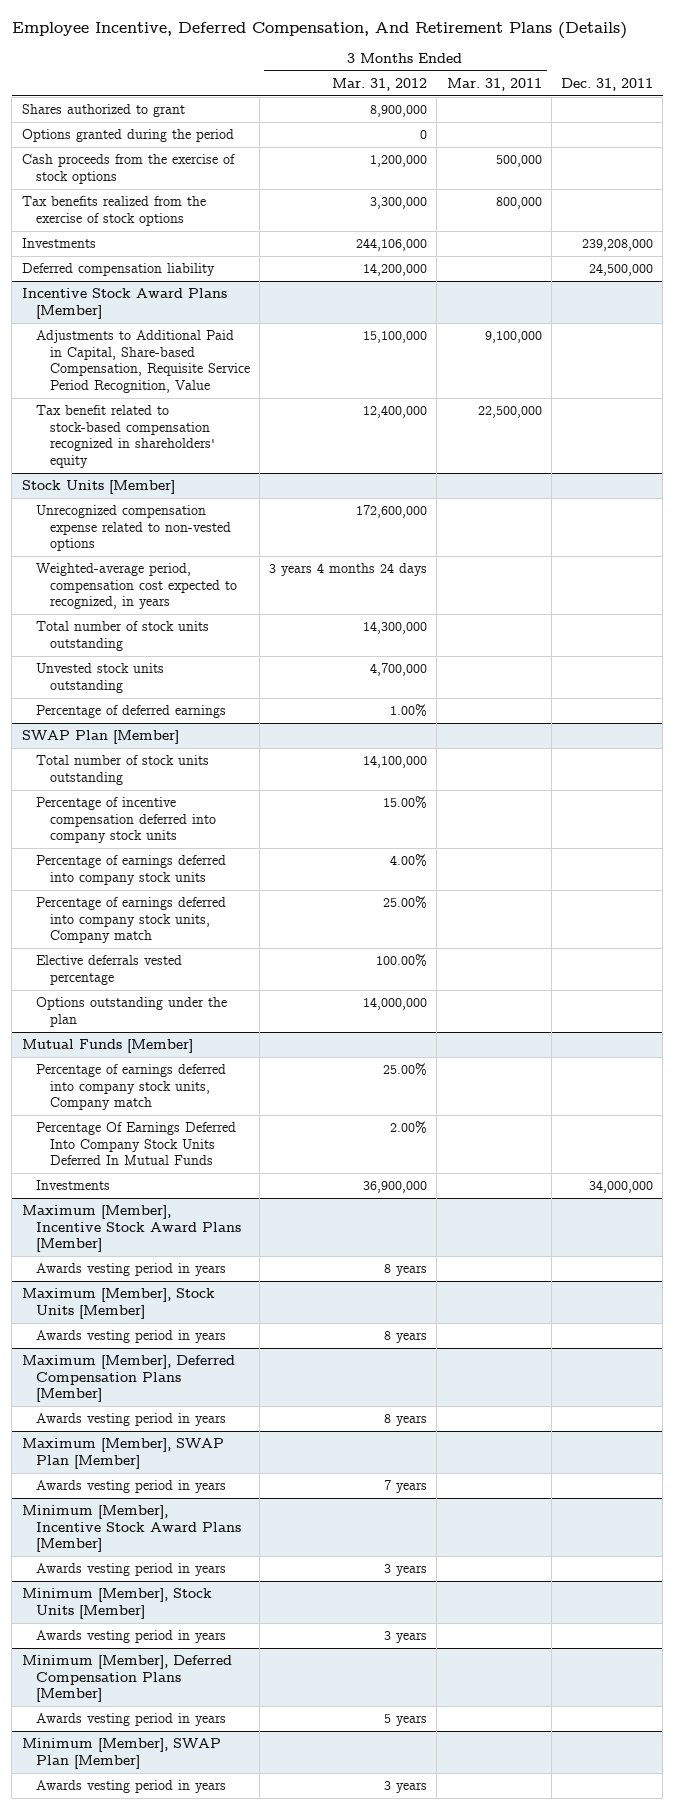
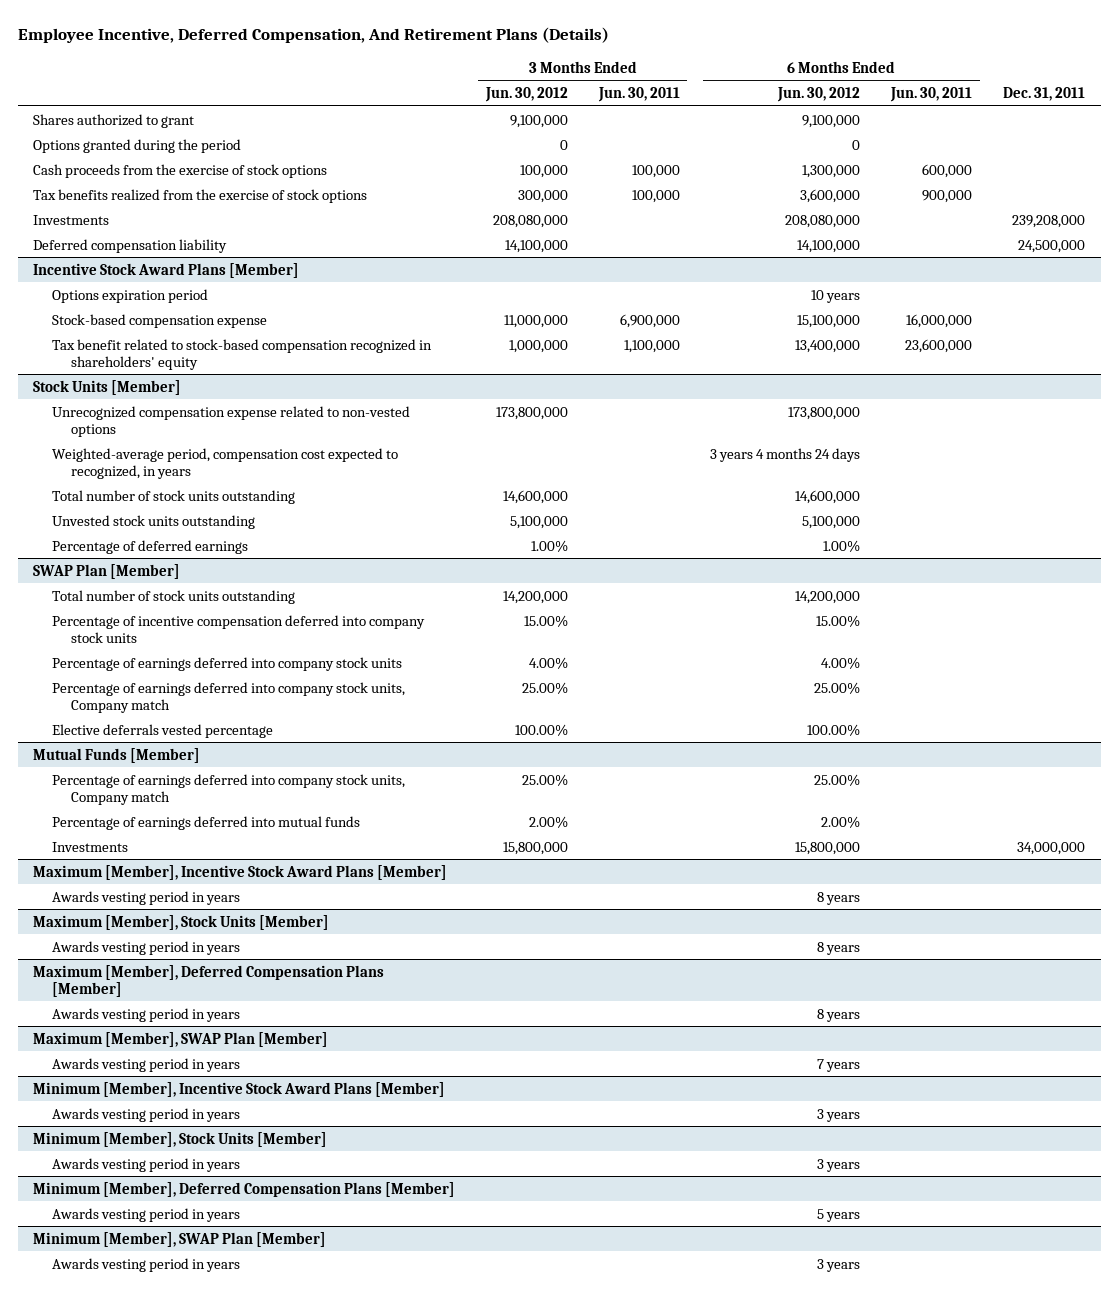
- | 3 Months Ended Mar. 31, 2012 | 3 Months Ended Mar. 31, 2011 | Dec. 31, 2011
+ | 3 Months Ended Jun. 30, 2012 | 3 Months Ended Jun. 30, 2011 | 6 Months Ended Jun. 30, 2012 | 6 Months Ended Jun. 30, 2011 | Dec. 31, 2011
@ Incentive Stock Award Plans [Member]
- Adjustments to Additional Paid in Capital, Share-based Compensation, Requisite Service Period Recognition, Value | 15,100,000 | 9,100,000 |
+ Options expiration period | | | 10 years | |
+ Stock-based compensation expense | 11,000,000 | 6,900,000 | 15,100,000 | 16,000,000 |
@ SWAP Plan [Member]
- Options outstanding under the plan | 14,000,000 | |
@ Mutual Funds [Member]
- Percentage Of Earnings Deferred Into Company Stock Units Deferred In Mutual Funds | 2.00% | |
+ Percentage of earnings deferred into mutual funds | 2.00% | | 2.00% | |

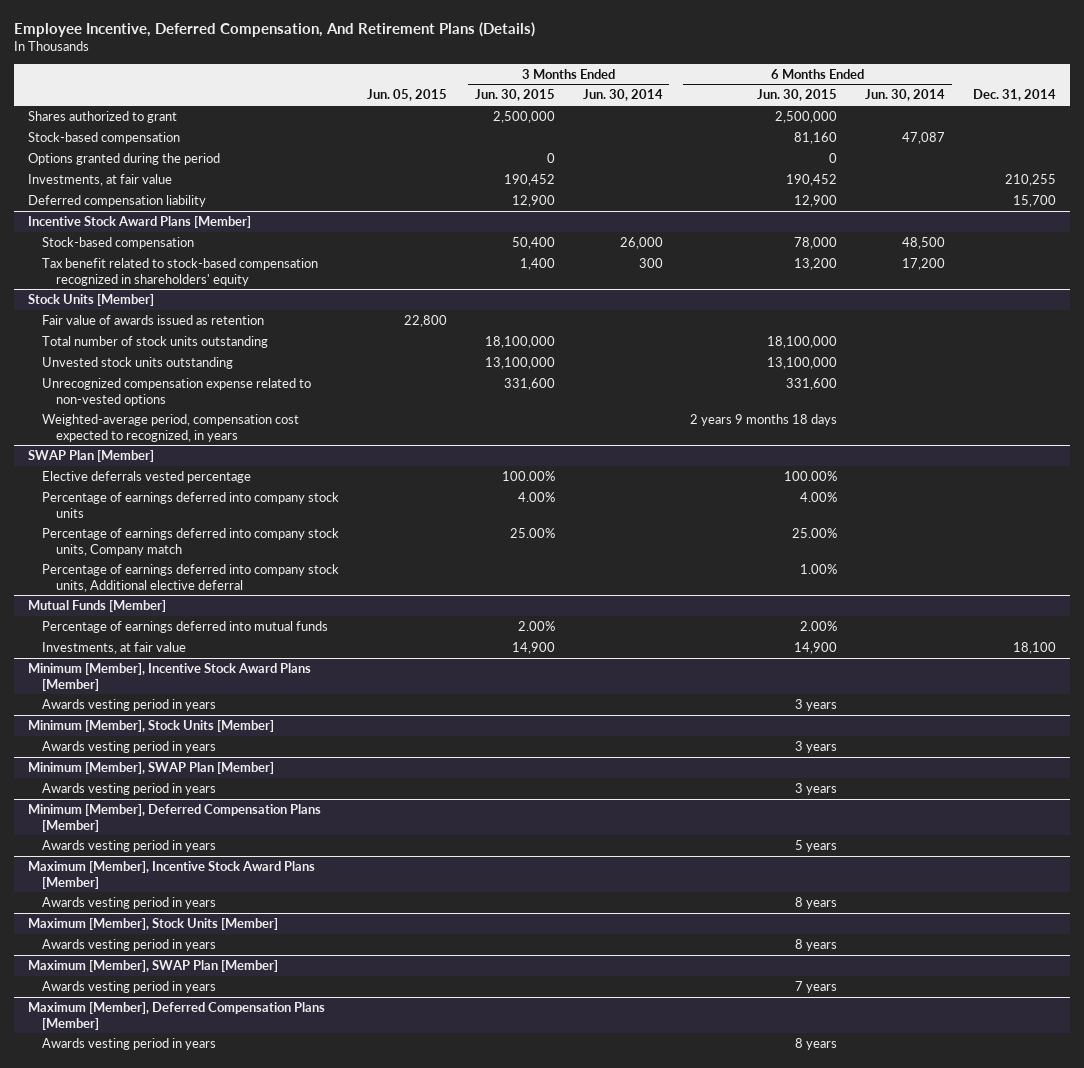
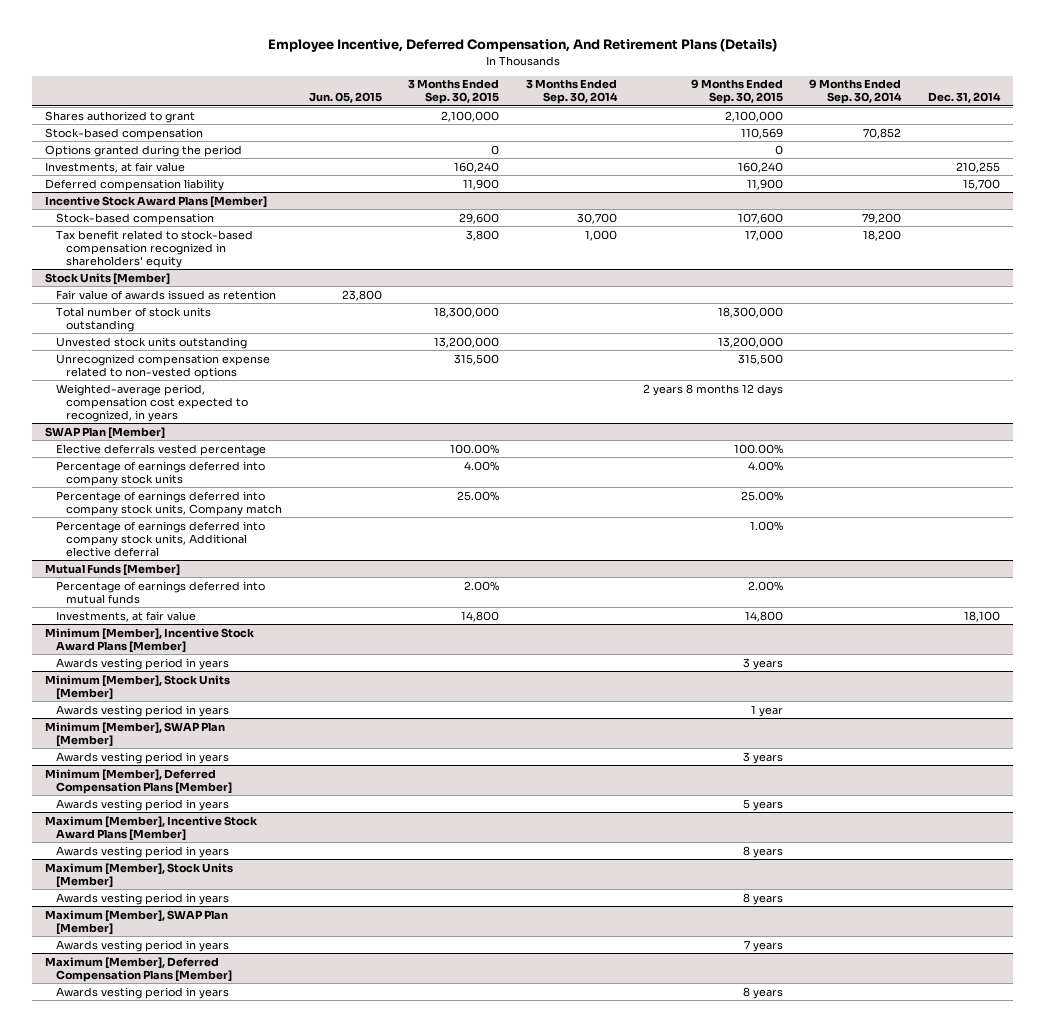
- | Jun. 05, 2015 | 3 Months Ended Jun. 30, 2015 | 3 Months Ended Jun. 30, 2014 | 6 Months Ended Jun. 30, 2015 | 6 Months Ended Jun. 30, 2014 | Dec. 31, 2014
+ | Jun. 05, 2015 | 3 Months Ended Sep. 30, 2015 | 3 Months Ended Sep. 30, 2014 | 9 Months Ended Sep. 30, 2015 | 9 Months Ended Sep. 30, 2014 | Dec. 31, 2014
@ Stock Units [Member]
- Fair value of awards issued as retention | 22,800 | | | | |
+ Fair value of awards issued as retention | 23,800 | | | | |

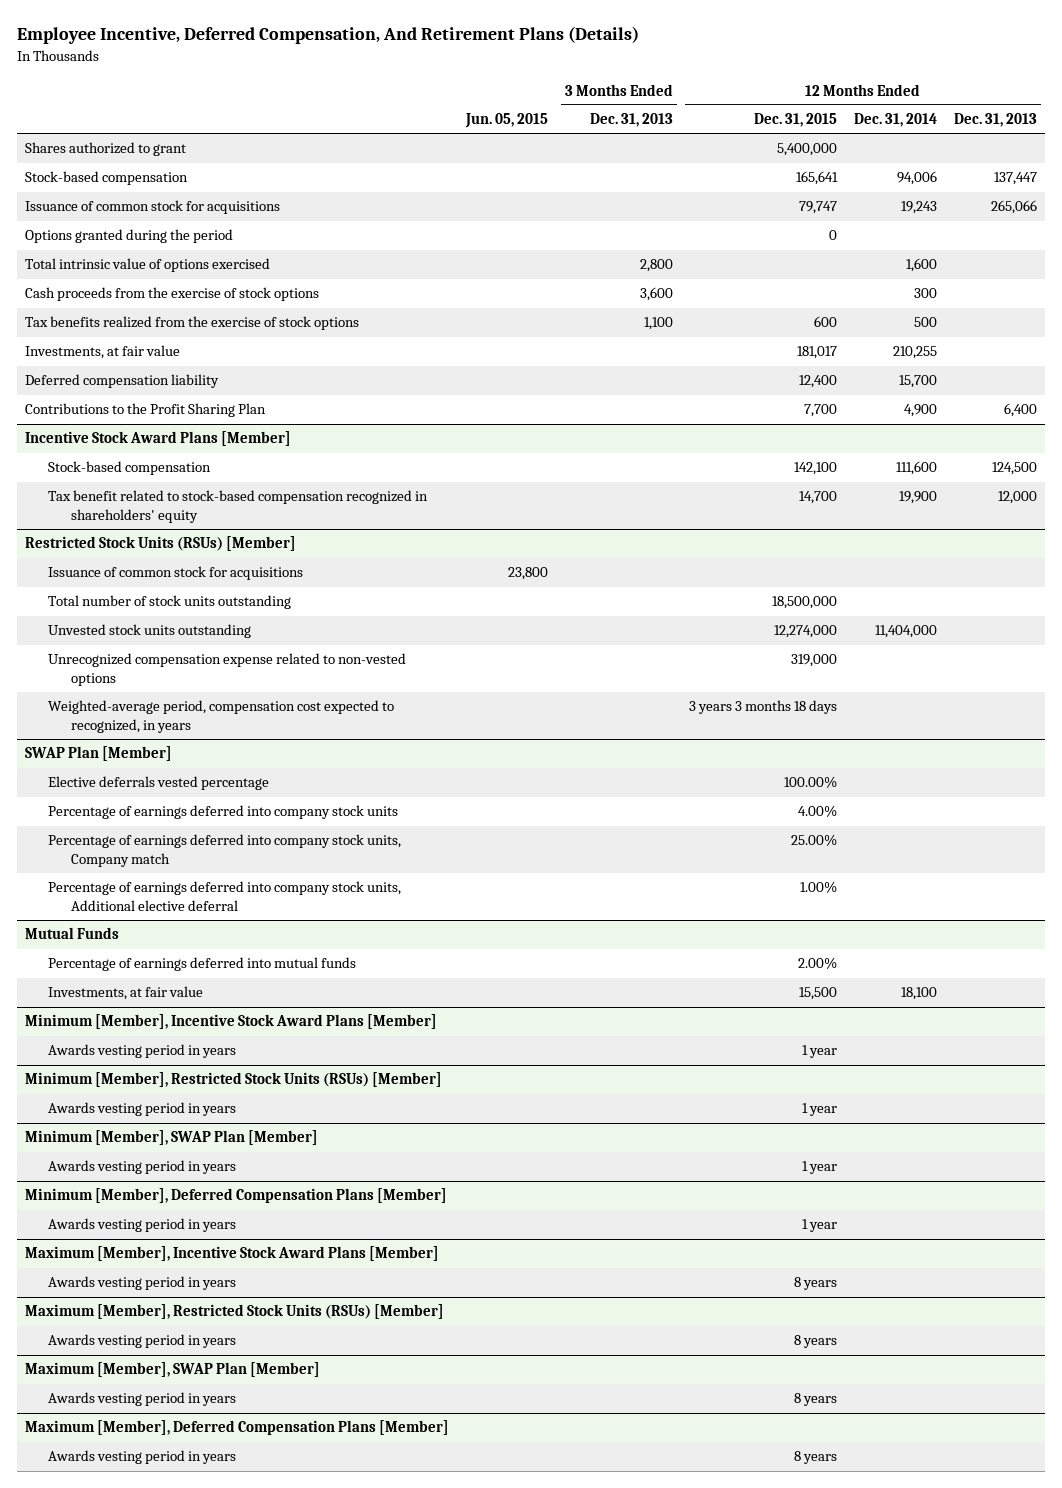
- | Jun. 05, 2015 | 3 Months Ended Sep. 30, 2015 | 3 Months Ended Sep. 30, 2014 | 9 Months Ended Sep. 30, 2015 | 9 Months Ended Sep. 30, 2014 | Dec. 31, 2014
+ | Jun. 05, 2015 | 3 Months Ended Dec. 31, 2013 | 12 Months Ended Dec. 31, 2015 | 12 Months Ended Dec. 31, 2014 | 12 Months Ended Dec. 31, 2013
+ Issuance of common stock for acquisitions | | | 79,747 | 19,243 | 265,066
+ Total intrinsic value of options exercised | | 2,800 | | 1,600 |
+ Cash proceeds from the exercise of stock options | | 3,600 | | 300 |
+ Tax benefits realized from the exercise of stock options | | 1,100 | 600 | 500 |
+ Contributions to the Profit Sharing Plan | | | 7,700 | 4,900 | 6,400
- Stock Units [Member]
- Fair value of awards issued as retention | 23,800 | | | | |
+ Restricted Stock Units (RSUs) [Member]
+ Issuance of common stock for acquisitions | 23,800 | | | |
- Mutual Funds [Member]
+ Mutual Funds
- Minimum [Member], Stock Units [Member]
+ Minimum [Member], Restricted Stock Units (RSUs) [Member]
- Maximum [Member], Stock Units [Member]
+ Maximum [Member], Restricted Stock Units (RSUs) [Member]

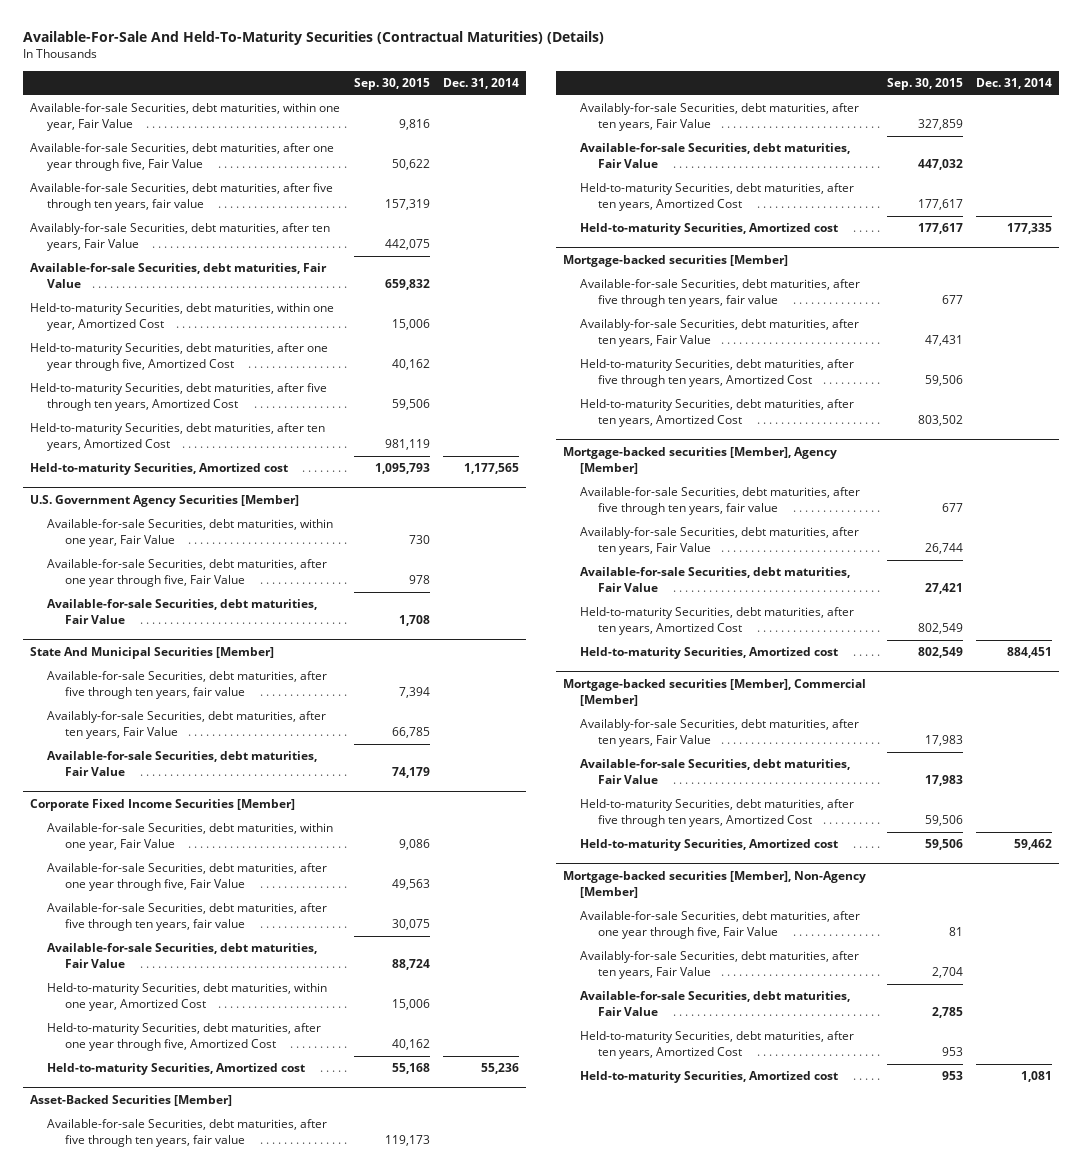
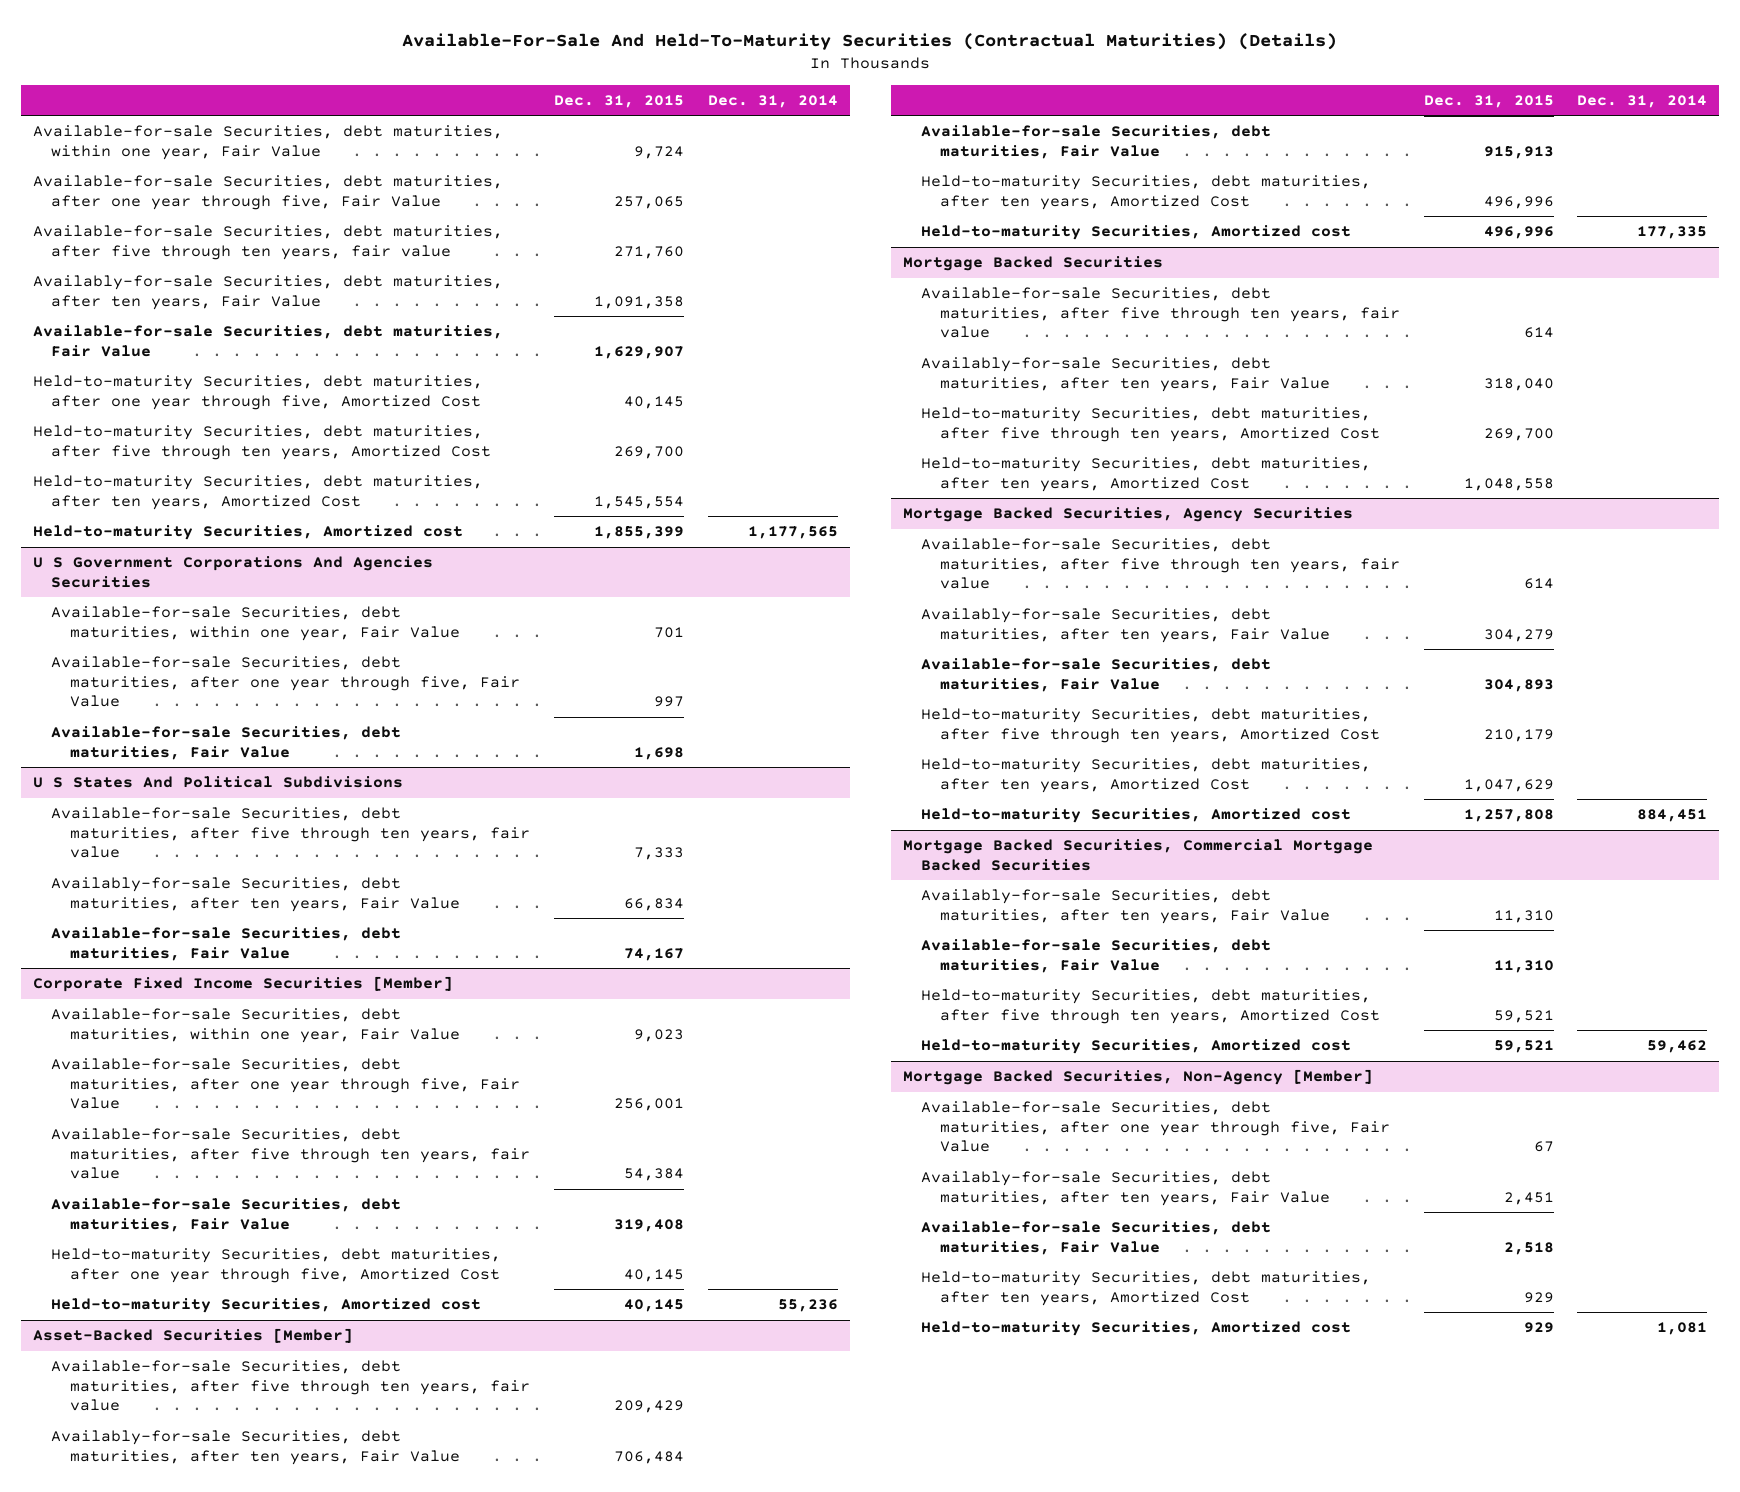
- | Sep. 30, 2015 | Dec. 31, 2014
+ | Dec. 31, 2015 | Dec. 31, 2014
- Held-to-maturity Securities, debt maturities, within one year, Amortized Cost | 15,006 |
- U.S. Government Agency Securities [Member]
+ U S Government Corporations And Agencies Securities
- State And Municipal Securities [Member]
+ U S States And Political Subdivisions
@ Corporate Fixed Income Securities [Member]
- Held-to-maturity Securities, debt maturities, within one year, Amortized Cost | 15,006 |
- Mortgage-backed securities [Member]
+ Mortgage Backed Securities
- Mortgage-backed securities [Member], Agency [Member]
+ Mortgage Backed Securities, Agency Securities
+ Held-to-maturity Securities, debt maturities, after five through ten years, Amortized Cost | 210,179 |
- Mortgage-backed securities [Member], Commercial [Member]
+ Mortgage Backed Securities, Commercial Mortgage Backed Securities
- Mortgage-backed securities [Member], Non-Agency [Member]
+ Mortgage Backed Securities, Non-Agency [Member]

